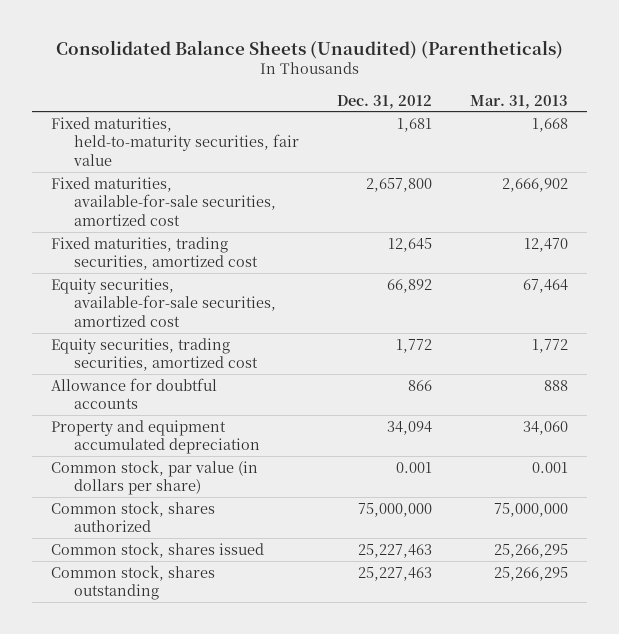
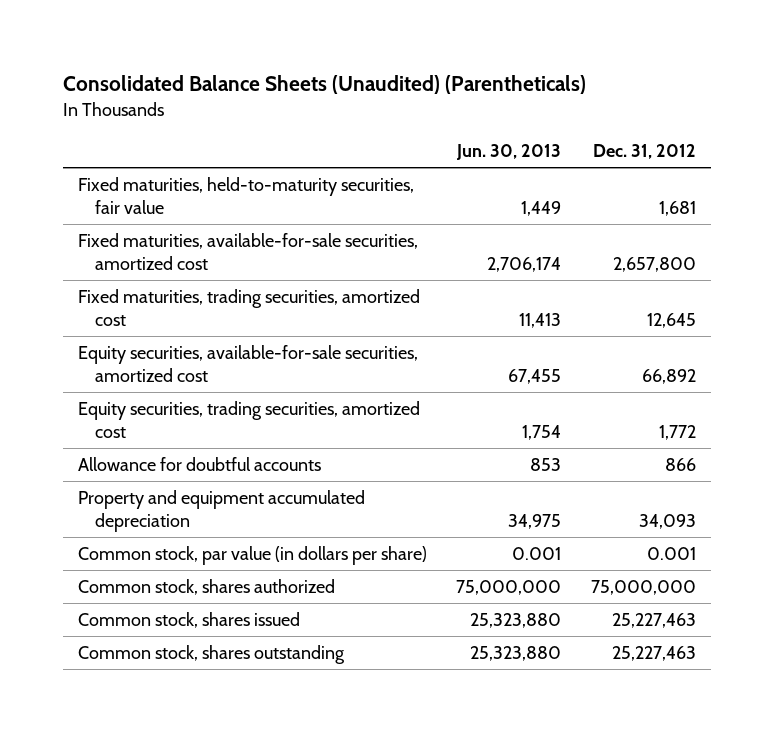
- | Dec. 31, 2012 | Mar. 31, 2013
+ | Jun. 30, 2013 | Dec. 31, 2012
- Property and equipment accumulated depreciation | 34,094 | 34,060
+ Property and equipment accumulated depreciation | 34,975 | 34,093

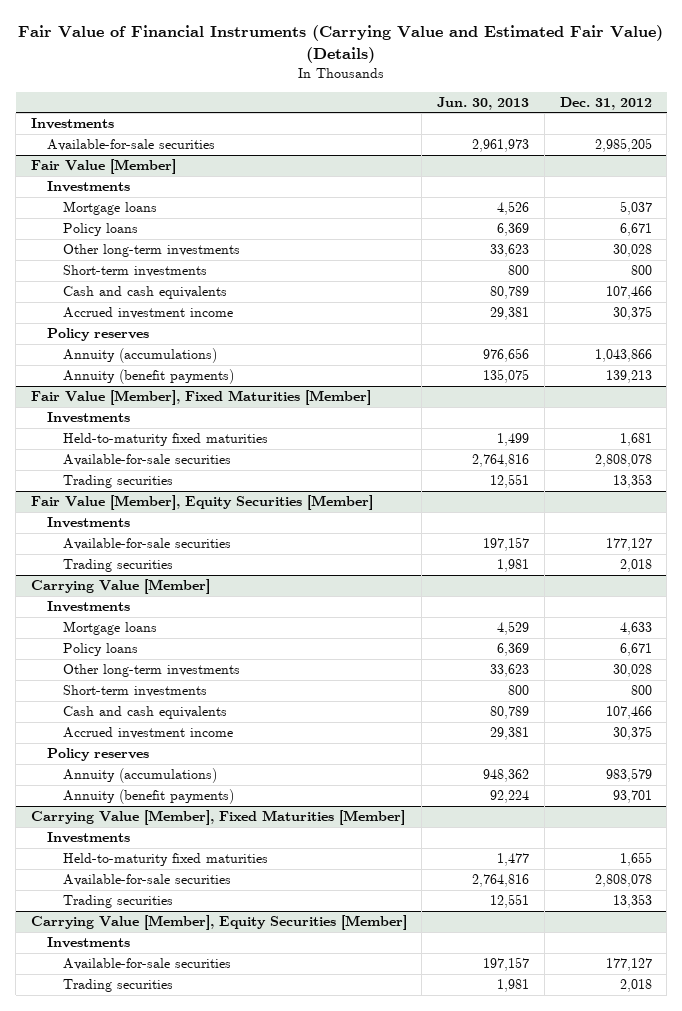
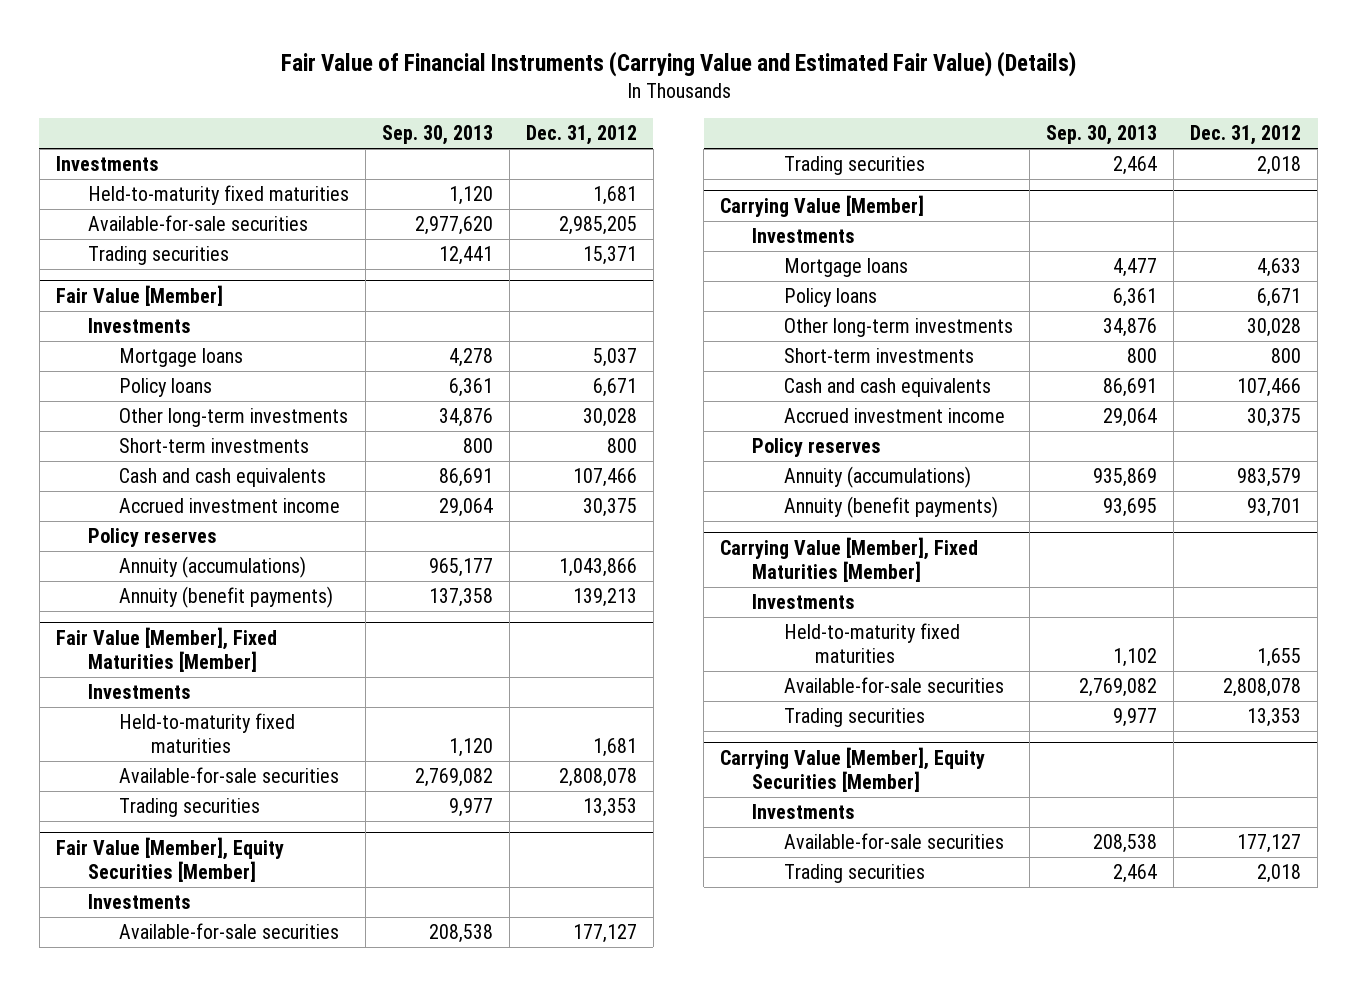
- | Jun. 30, 2013 | Dec. 31, 2012
+ | Sep. 30, 2013 | Dec. 31, 2012
+ Held-to-maturity fixed maturities | 1,120 | 1,681
+ Trading securities | 12,441 | 15,371

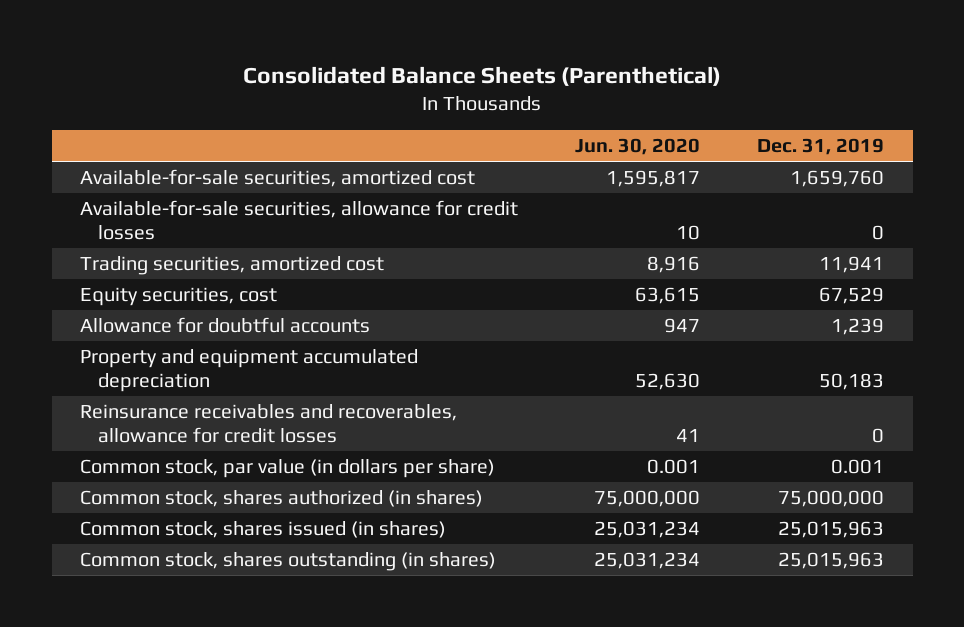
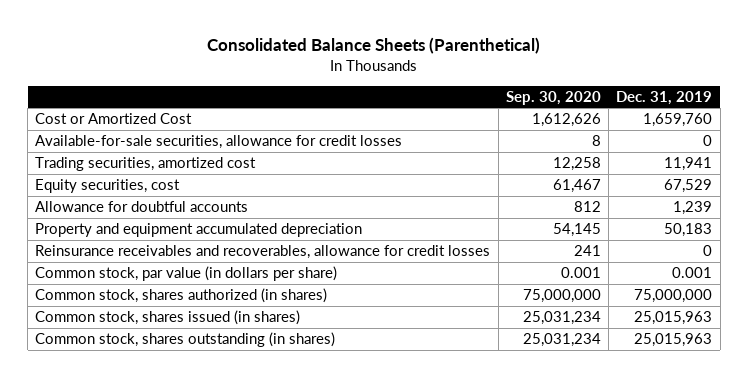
- | Jun. 30, 2020 | Dec. 31, 2019
+ | Sep. 30, 2020 | Dec. 31, 2019
- Available-for-sale securities, amortized cost | 1,595,817 | 1,659,760
+ Cost or Amortized Cost | 1,612,626 | 1,659,760

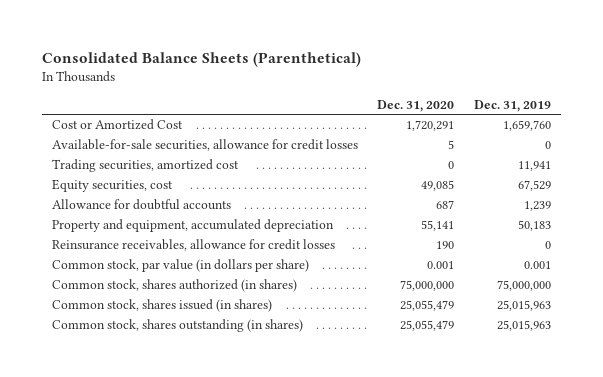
- | Sep. 30, 2020 | Dec. 31, 2019
+ | Dec. 31, 2020 | Dec. 31, 2019
- Property and equipment accumulated depreciation | 54,145 | 50,183
- Reinsurance receivables and recoverables, allowance for credit losses | 241 | 0
+ Property and equipment, accumulated depreciation | 55,141 | 50,183
+ Reinsurance receivables, allowance for credit losses | 190 | 0

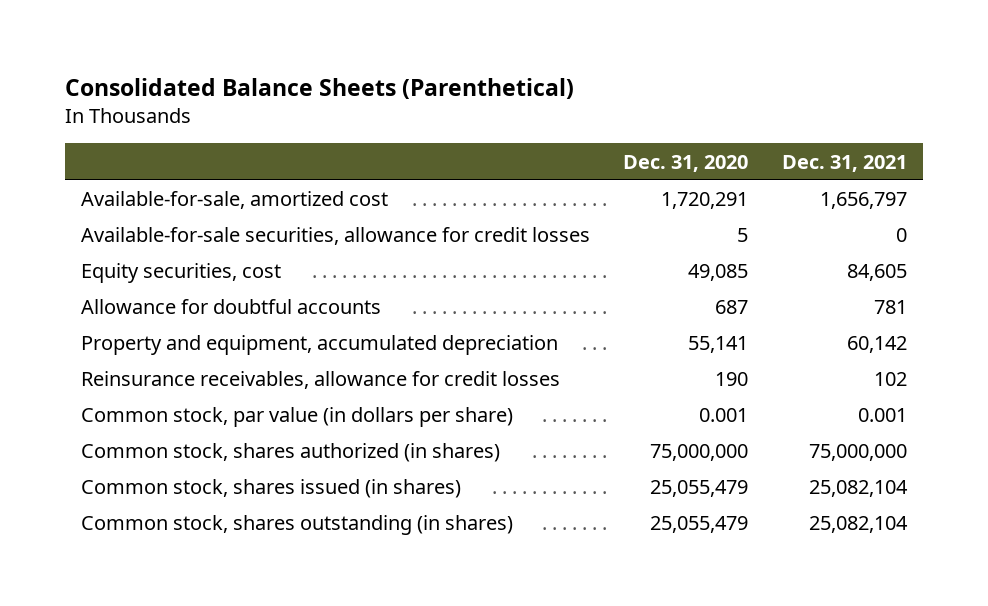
- | Dec. 31, 2020 | Dec. 31, 2019
+ | Dec. 31, 2020 | Dec. 31, 2021
- Cost or Amortized Cost | 1,720,291 | 1,659,760
+ Available-for-sale, amortized cost | 1,720,291 | 1,656,797
- Trading securities, amortized cost | 0 | 11,941

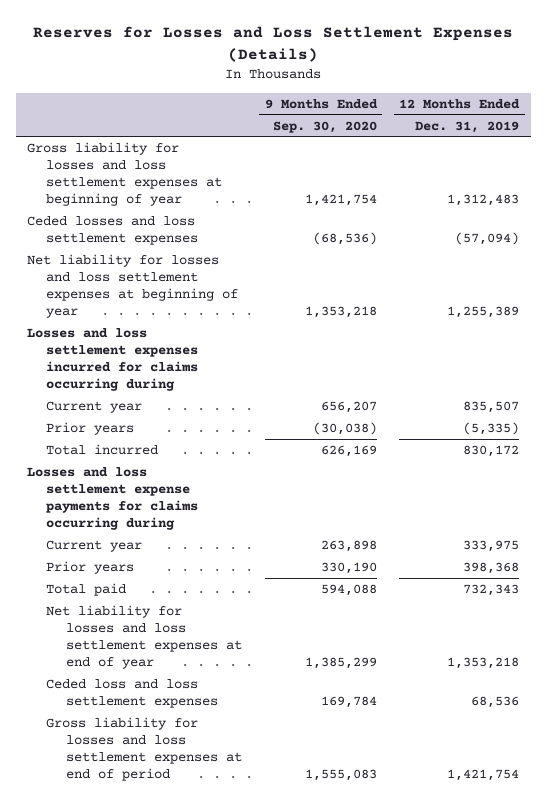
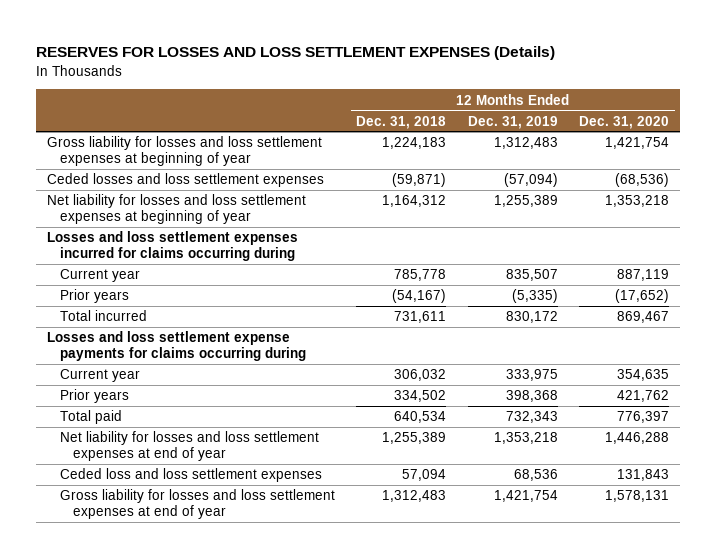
- Reserves for Losses and Loss Settlement Expenses (Details)
+ RESERVES FOR LOSSES AND LOSS SETTLEMENT EXPENSES (Details)
- | 9 Months Ended Sep. 30, 2020 | 12 Months Ended Dec. 31, 2019
+ | 12 Months Ended Dec. 31, 2018 | 12 Months Ended Dec. 31, 2019 | 12 Months Ended Dec. 31, 2020
- Gross liability for losses and loss settlement expenses at end of period | 1,555,083 | 1,421,754
+ Gross liability for losses and loss settlement expenses at end of year | 1,312,483 | 1,421,754 | 1,578,131

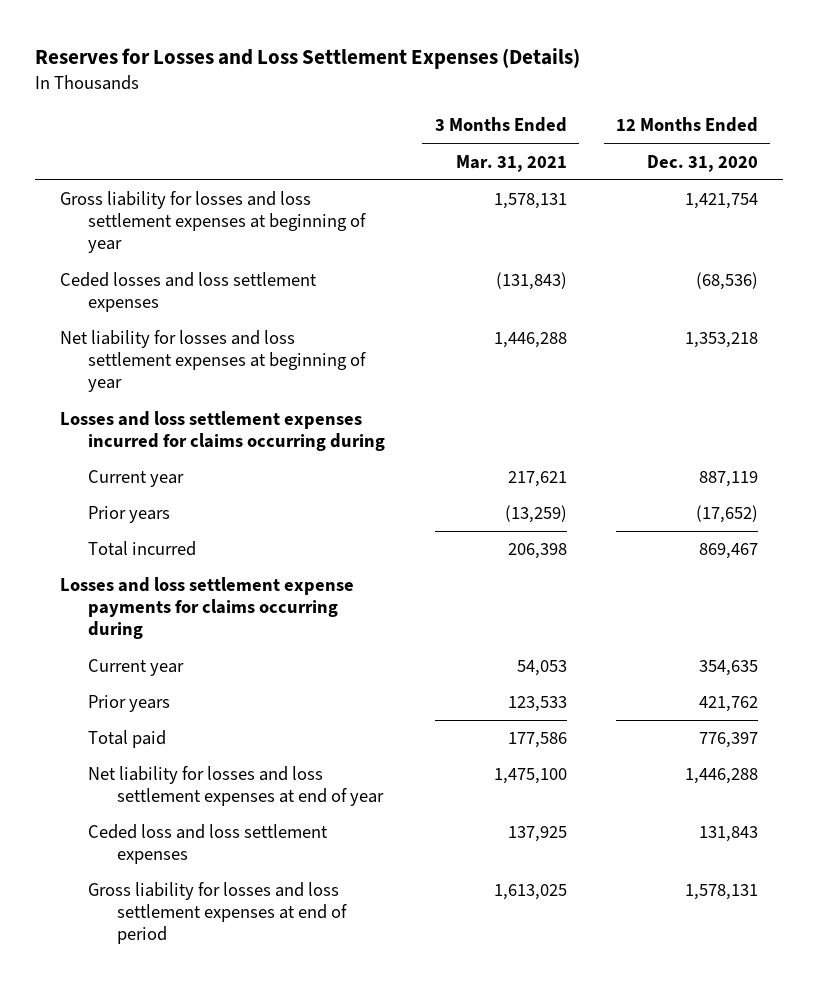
- RESERVES FOR LOSSES AND LOSS SETTLEMENT EXPENSES (Details)
+ Reserves for Losses and Loss Settlement Expenses (Details)
- | 12 Months Ended Dec. 31, 2018 | 12 Months Ended Dec. 31, 2019 | 12 Months Ended Dec. 31, 2020
+ | 3 Months Ended Mar. 31, 2021 | 12 Months Ended Dec. 31, 2020
- Gross liability for losses and loss settlement expenses at end of year | 1,312,483 | 1,421,754 | 1,578,131
+ Gross liability for losses and loss settlement expenses at end of period | 1,613,025 | 1,578,131

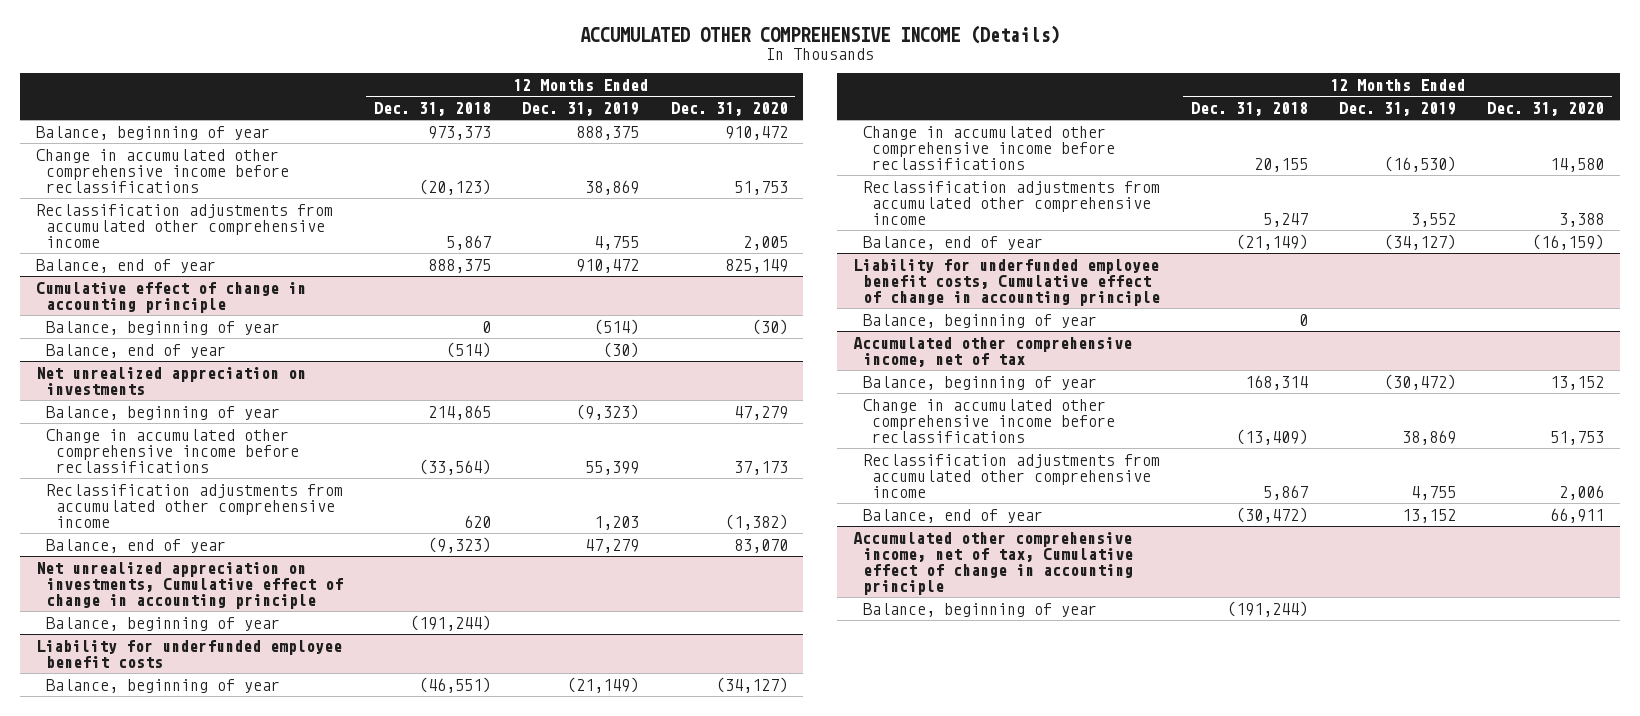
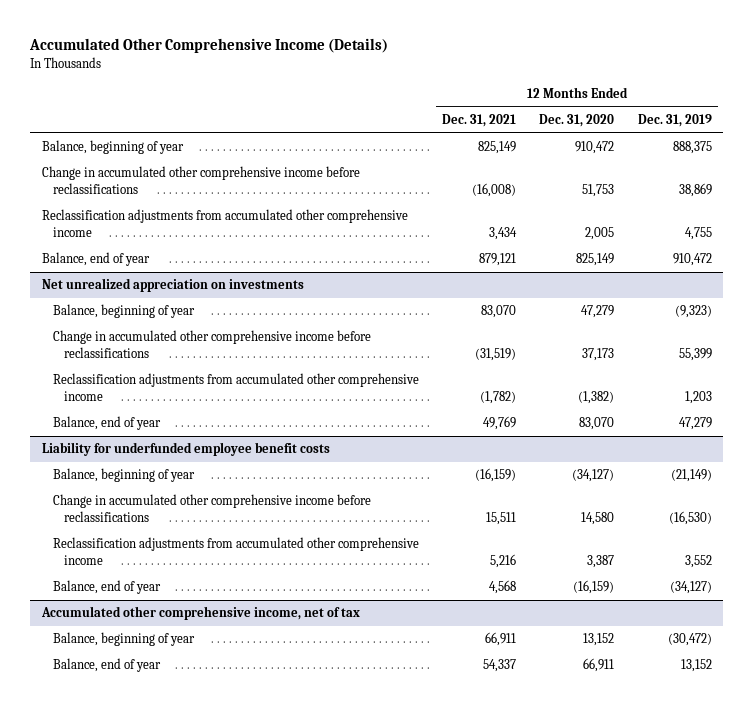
- ACCUMULATED OTHER COMPREHENSIVE INCOME (Details)
+ Accumulated Other Comprehensive Income (Details)
- | 12 Months Ended Dec. 31, 2018 | 12 Months Ended Dec. 31, 2019 | 12 Months Ended Dec. 31, 2020
+ | 12 Months Ended Dec. 31, 2021 | 12 Months Ended Dec. 31, 2020 | 12 Months Ended Dec. 31, 2019
- Cumulative effect of change in accounting principle
- Balance, beginning of year | 0 | (514) | (30)
- Balance, end of year | (514) | (30) |
- Net unrealized appreciation on investments, Cumulative effect of change in accounting principle
- Balance, beginning of year | (191,244) | |
@ Liability for underfunded employee benefit costs
- Reclassification adjustments from accumulated other comprehensive income | 5,247 | 3,552 | 3,388
+ Reclassification adjustments from accumulated other comprehensive income | 5,216 | 3,387 | 3,552
- Liability for underfunded employee benefit costs, Cumulative effect of change in accounting principle
- Balance, beginning of year | 0 | |
@ Accumulated other comprehensive income, net of tax
- Change in accumulated other comprehensive income before reclassifications | (13,409) | 38,869 | 51,753
- Reclassification adjustments from accumulated other comprehensive income | 5,867 | 4,755 | 2,006
- Accumulated other comprehensive income, net of tax, Cumulative effect of change in accounting principle
- Balance, beginning of year | (191,244) | |

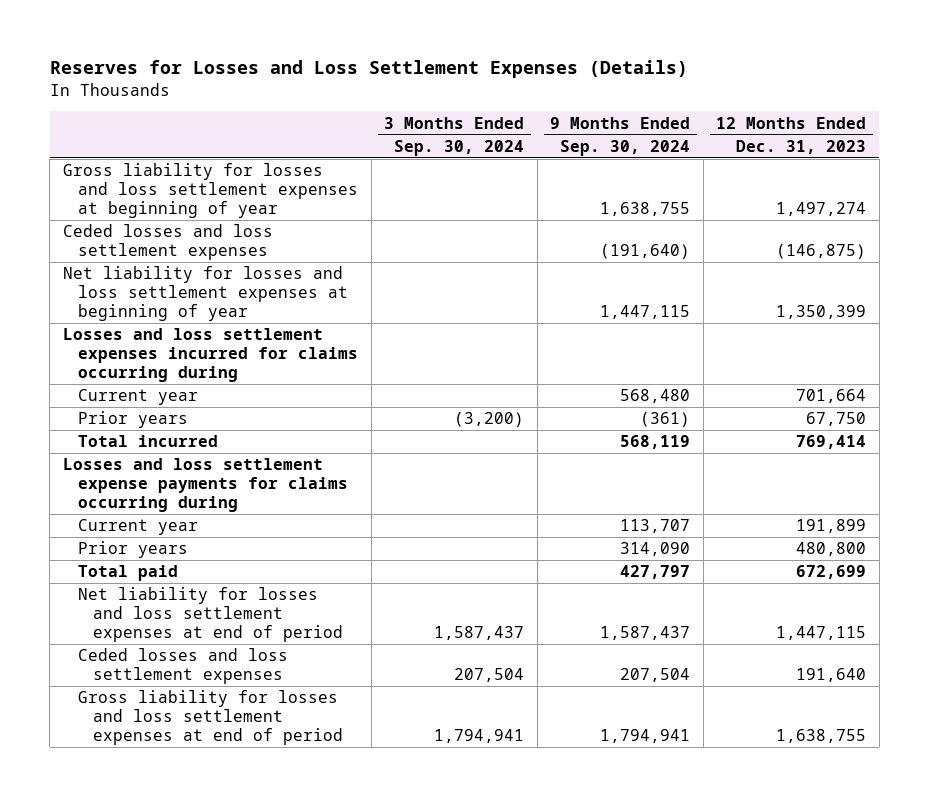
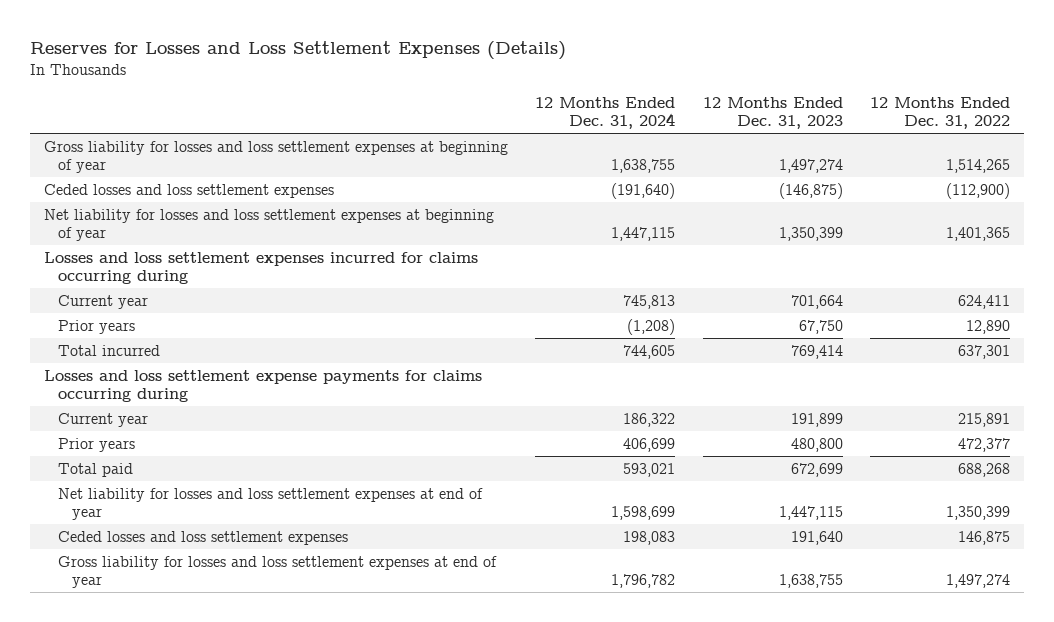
- | 3 Months Ended Sep. 30, 2024 | 9 Months Ended Sep. 30, 2024 | 12 Months Ended Dec. 31, 2023
+ | 12 Months Ended Dec. 31, 2024 | 12 Months Ended Dec. 31, 2023 | 12 Months Ended Dec. 31, 2022
- Net liability for losses and loss settlement expenses at end of period | 1,587,437 | 1,587,437 | 1,447,115
+ Net liability for losses and loss settlement expenses at end of year | 1,598,699 | 1,447,115 | 1,350,399
- Gross liability for losses and loss settlement expenses at end of period | 1,794,941 | 1,794,941 | 1,638,755
+ Gross liability for losses and loss settlement expenses at end of year | 1,796,782 | 1,638,755 | 1,497,274

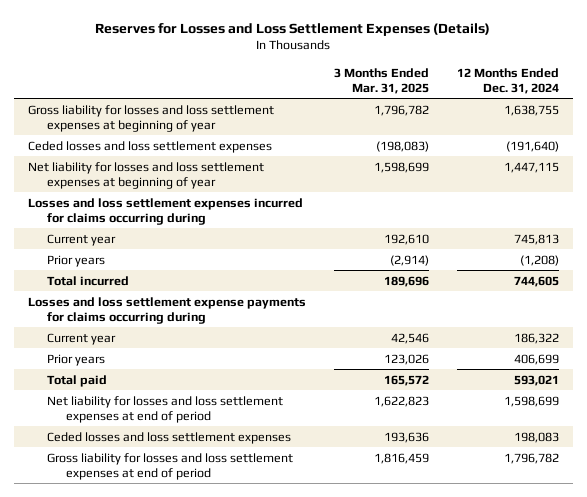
- | 12 Months Ended Dec. 31, 2024 | 12 Months Ended Dec. 31, 2023 | 12 Months Ended Dec. 31, 2022
+ | 3 Months Ended Mar. 31, 2025 | 12 Months Ended Dec. 31, 2024
- Net liability for losses and loss settlement expenses at end of year | 1,598,699 | 1,447,115 | 1,350,399
+ Net liability for losses and loss settlement expenses at end of period | 1,622,823 | 1,598,699
- Gross liability for losses and loss settlement expenses at end of year | 1,796,782 | 1,638,755 | 1,497,274
+ Gross liability for losses and loss settlement expenses at end of period | 1,816,459 | 1,796,782

